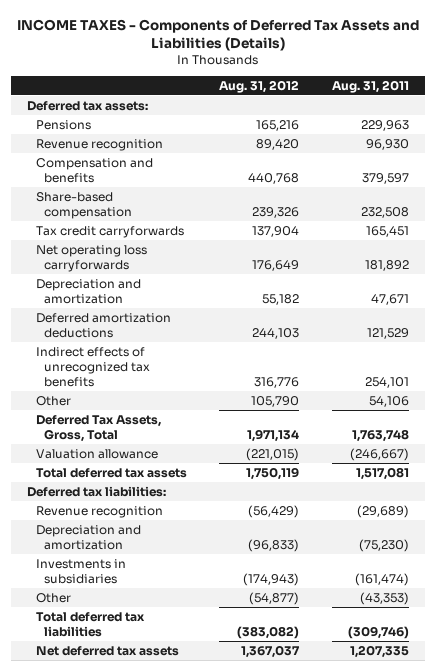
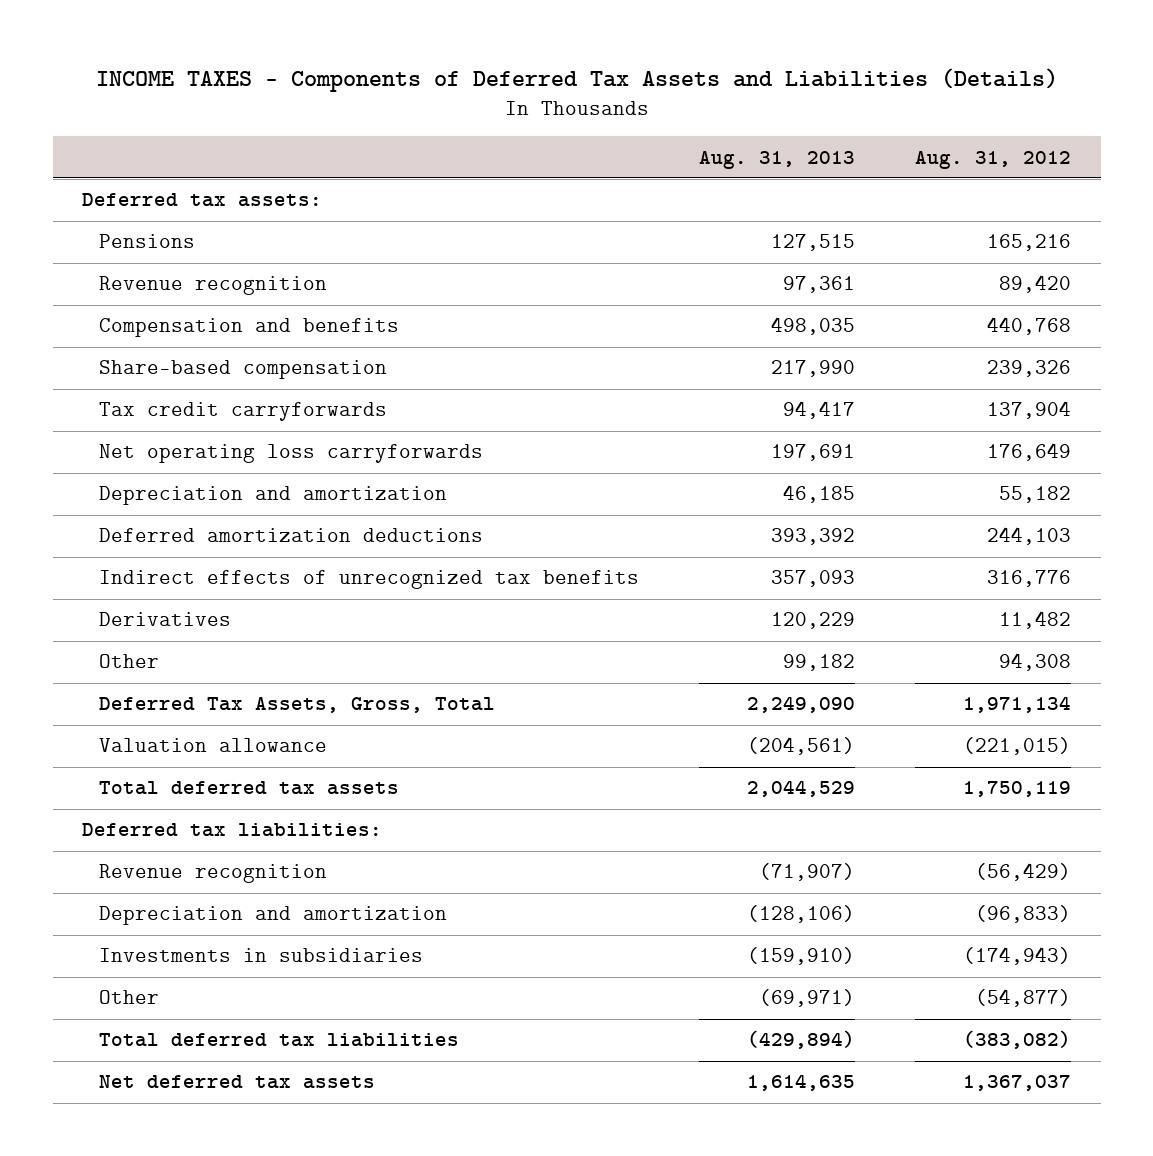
- | Aug. 31, 2012 | Aug. 31, 2011
+ | Aug. 31, 2013 | Aug. 31, 2012
- Other | 105,790 | 54,106
+ Derivatives | 120,229 | 11,482
+ Other | 99,182 | 94,308

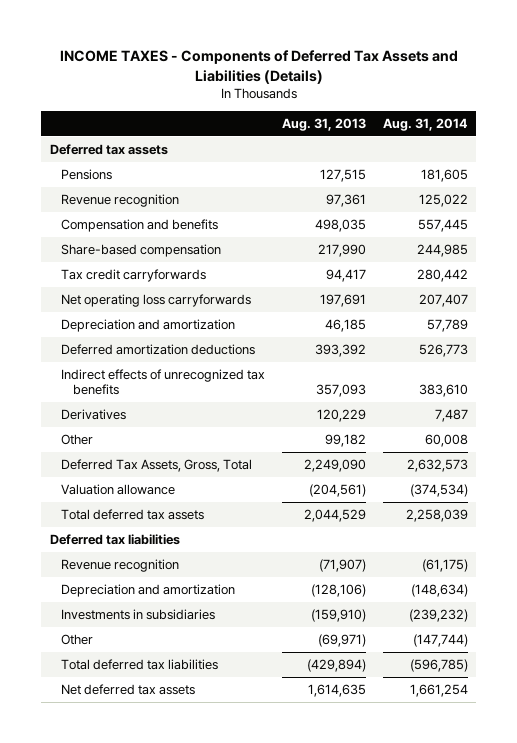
- | Aug. 31, 2013 | Aug. 31, 2012
+ | Aug. 31, 2013 | Aug. 31, 2014
- Deferred tax assets:
+ Deferred tax assets
- Deferred tax liabilities:
+ Deferred tax liabilities

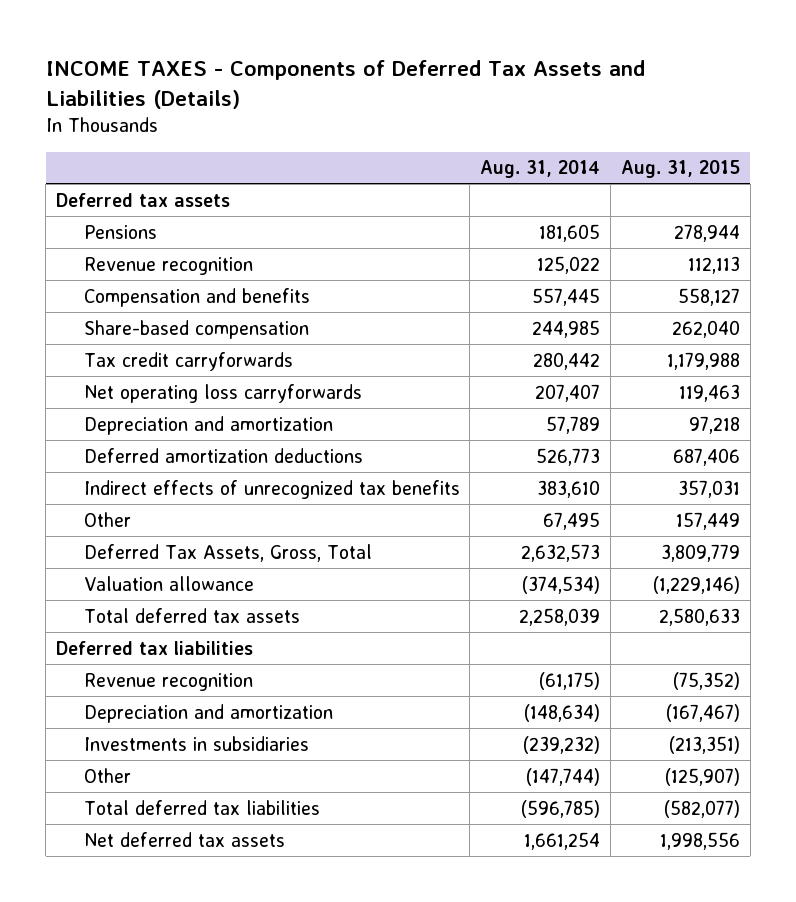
- | Aug. 31, 2013 | Aug. 31, 2014
+ | Aug. 31, 2014 | Aug. 31, 2015
- Derivatives | 120,229 | 7,487
- Other | 99,182 | 60,008
+ Other | 67,495 | 157,449

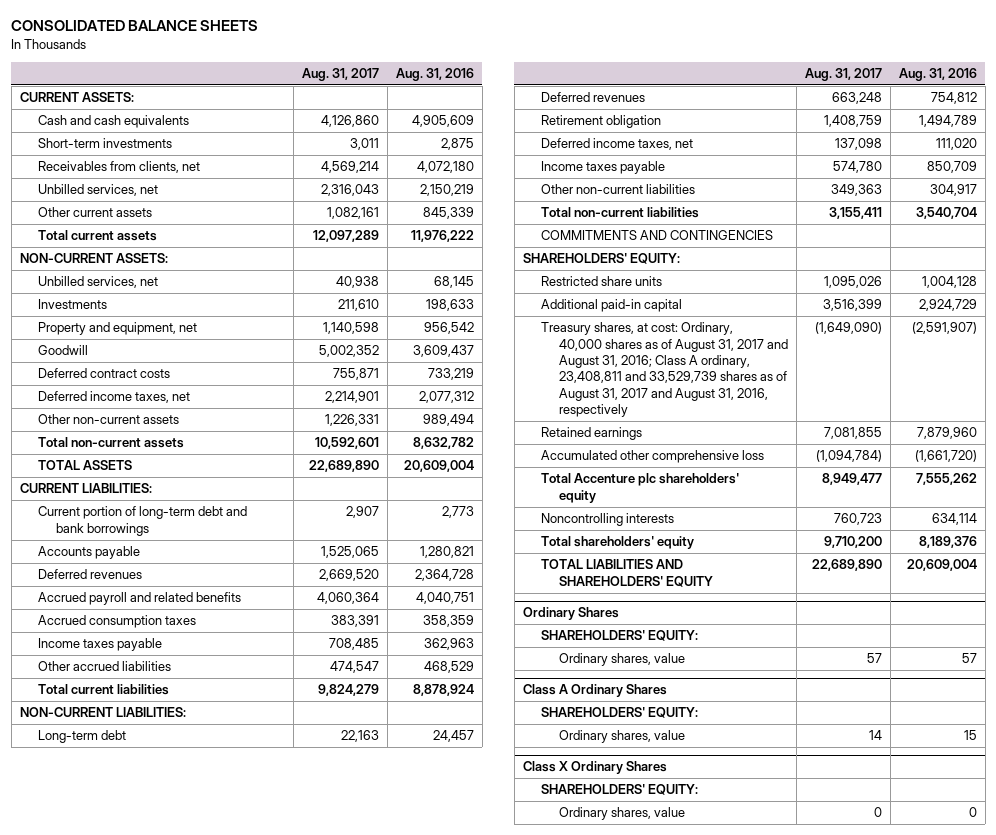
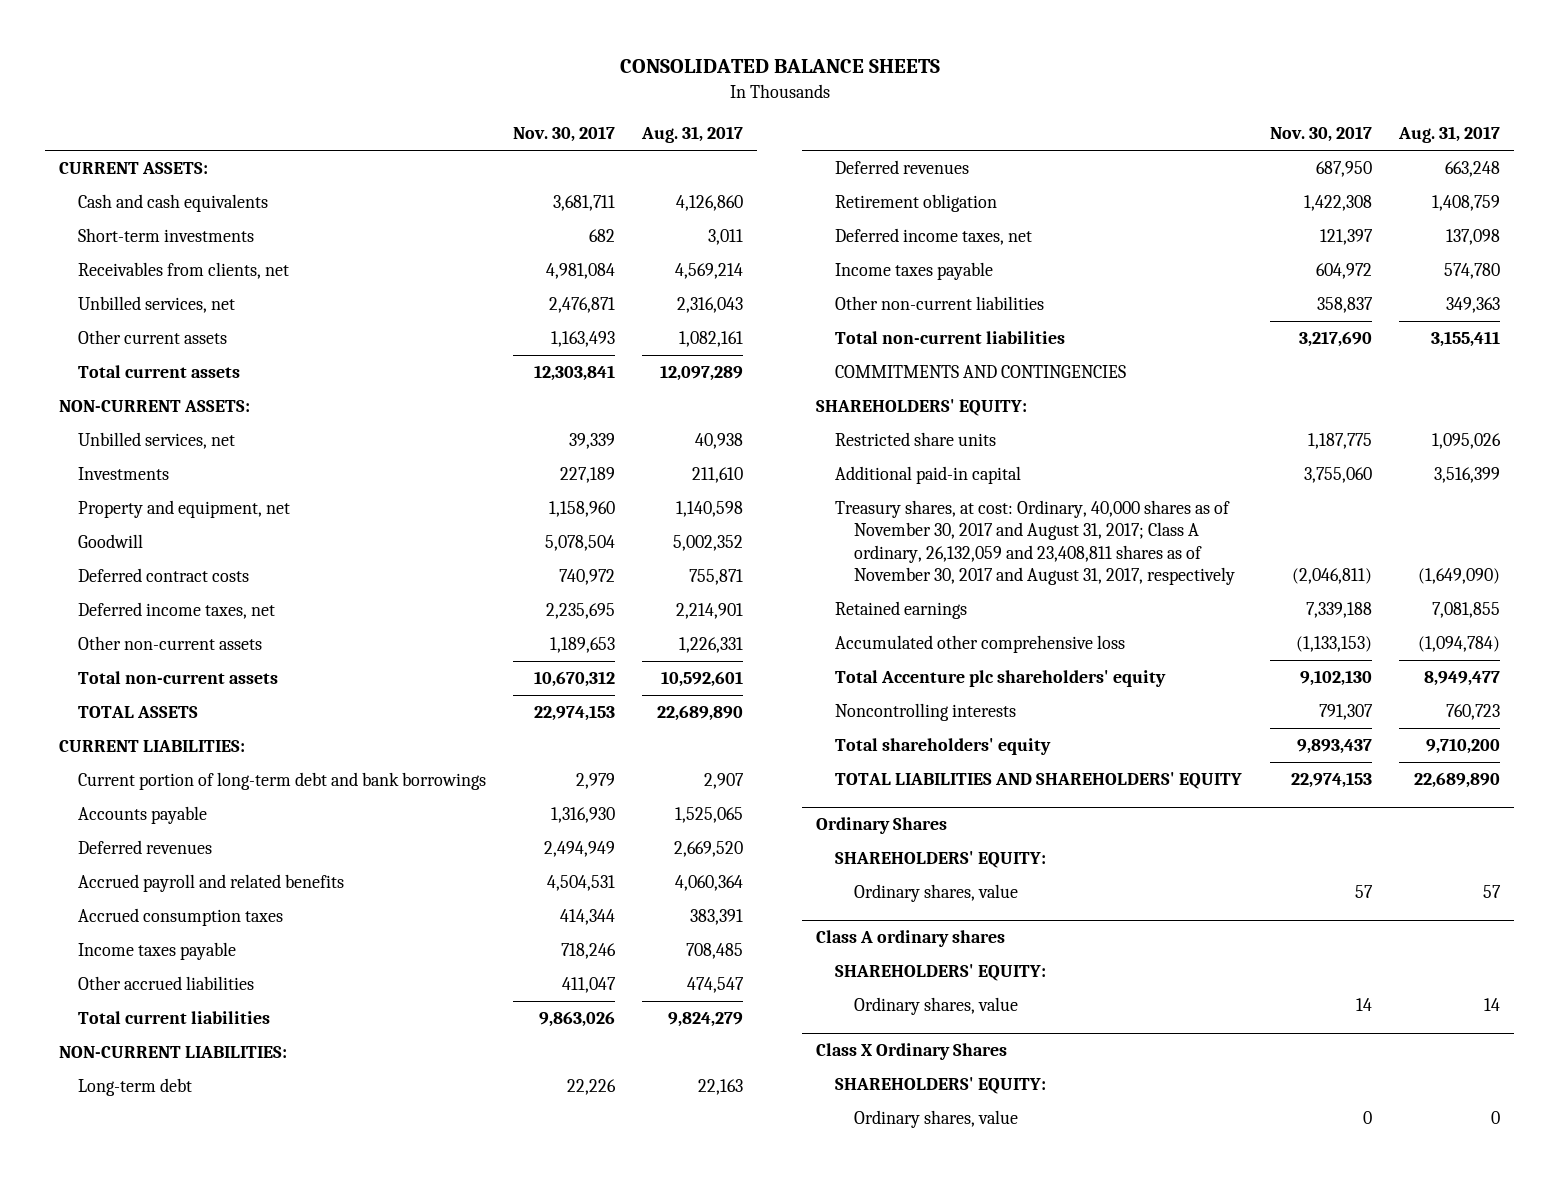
- | Aug. 31, 2017 | Aug. 31, 2016
+ | Nov. 30, 2017 | Aug. 31, 2017
- Treasury shares, at cost: Ordinary, 40,000 shares as of August 31, 2017 and August 31, 2016; Class A ordinary, 23,408,811 and 33,529,739 shares as of August 31, 2017 and August 31, 2016, respectively | (1,649,090) | (2,591,907)
+ Treasury shares, at cost: Ordinary, 40,000 shares as of November 30, 2017 and August 31, 2017; Class A ordinary, 26,132,059 and 23,408,811 shares as of November 30, 2017 and August 31, 2017, respectively | (2,046,811) | (1,649,090)
- Class A Ordinary Shares
+ Class A ordinary shares

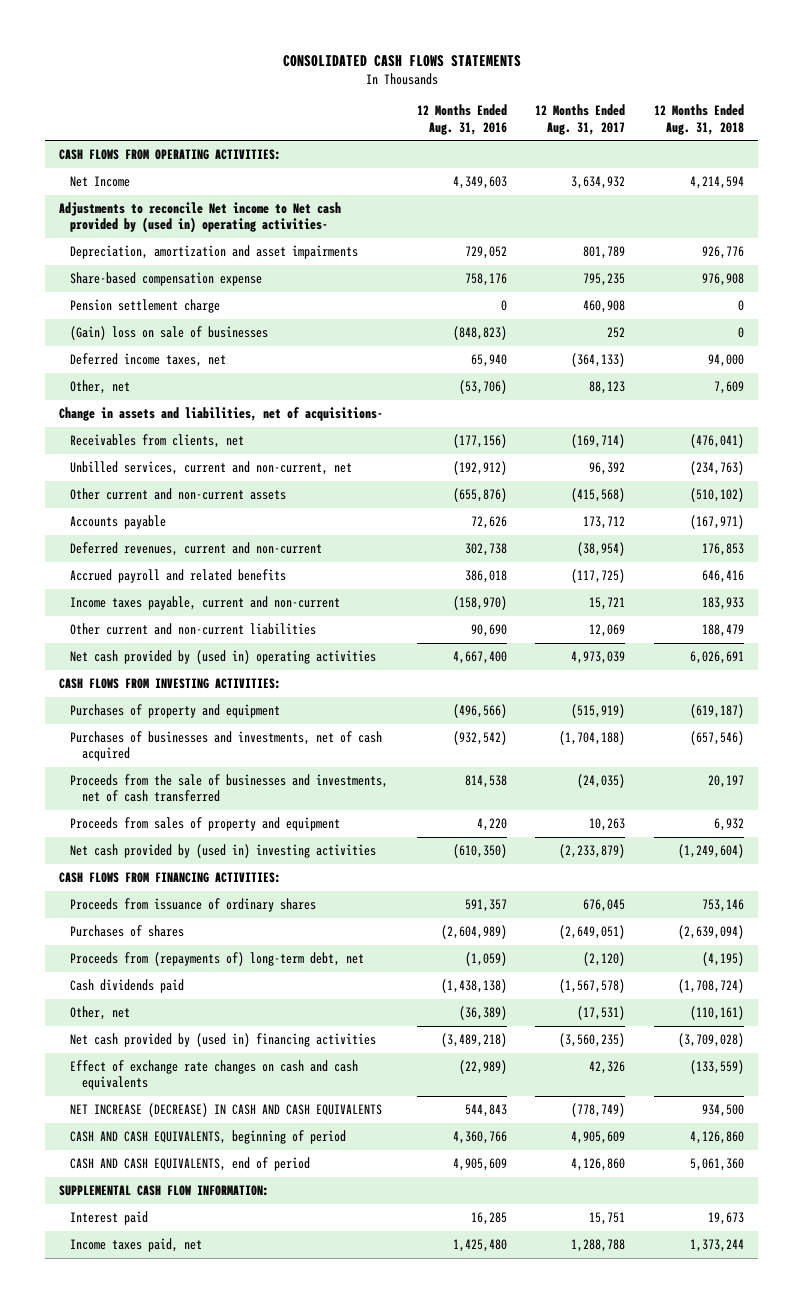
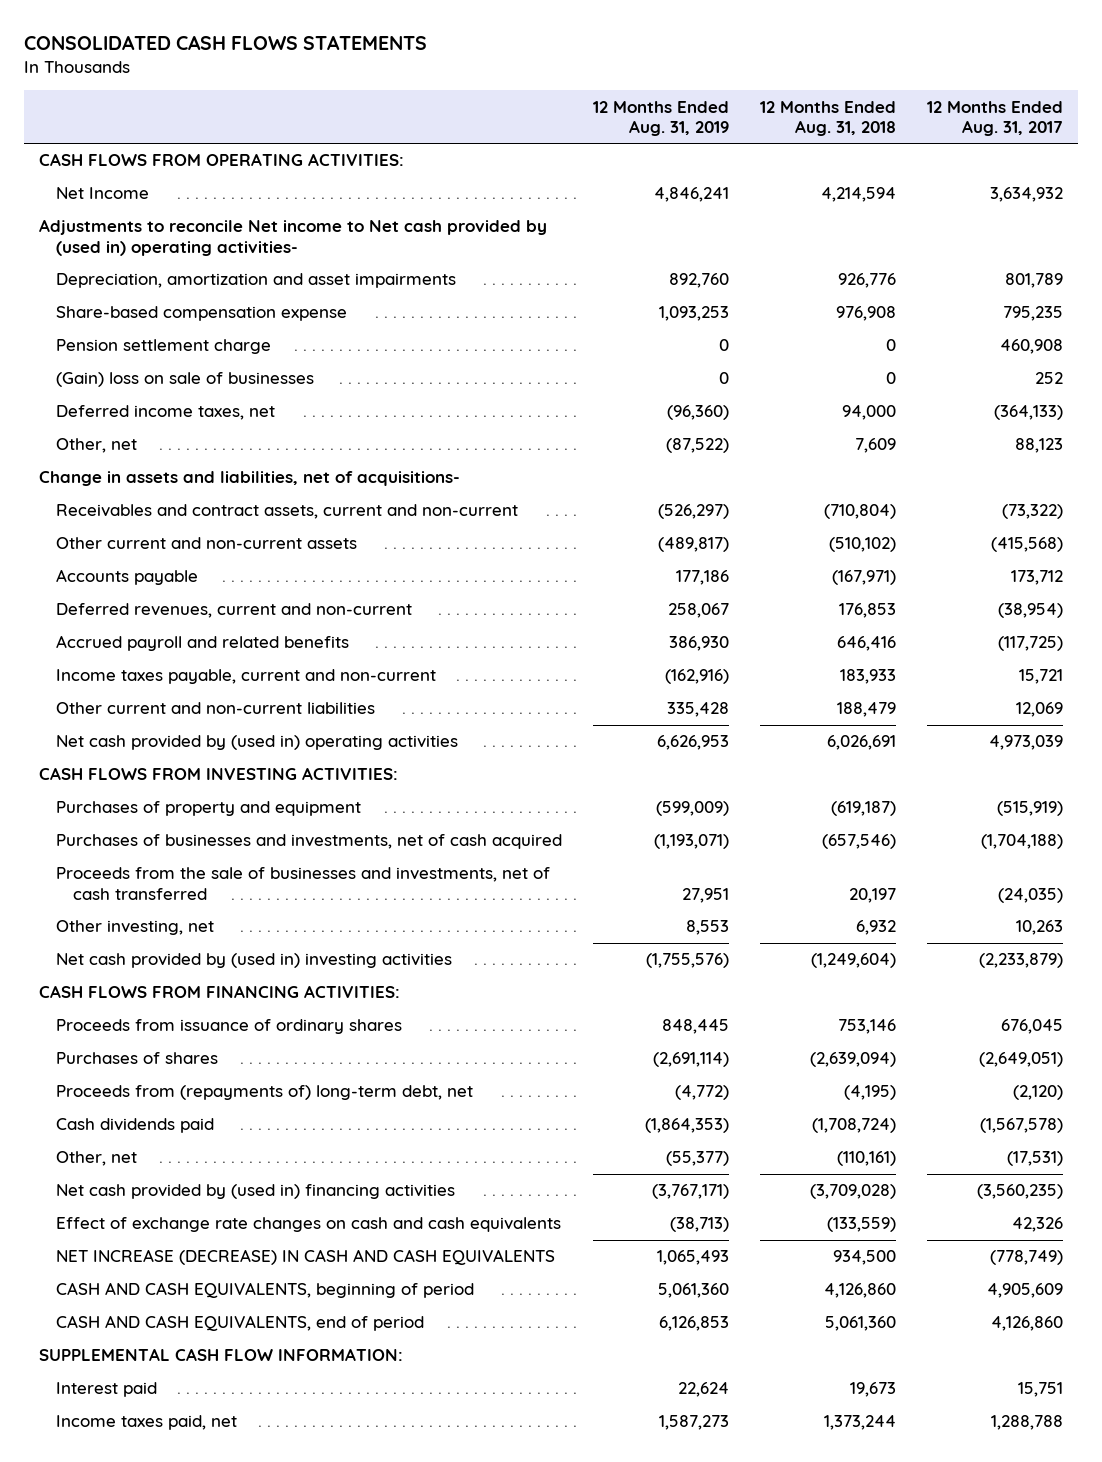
- | 12 Months Ended Aug. 31, 2016 | 12 Months Ended Aug. 31, 2017 | 12 Months Ended Aug. 31, 2018
+ | 12 Months Ended Aug. 31, 2019 | 12 Months Ended Aug. 31, 2018 | 12 Months Ended Aug. 31, 2017
- Receivables from clients, net | (177,156) | (169,714) | (476,041)
- Unbilled services, current and non-current, net | (192,912) | 96,392 | (234,763)
+ Receivables and contract assets, current and non-current | (526,297) | (710,804) | (73,322)
- Proceeds from sales of property and equipment | 4,220 | 10,263 | 6,932
+ Other investing, net | 8,553 | 6,932 | 10,263

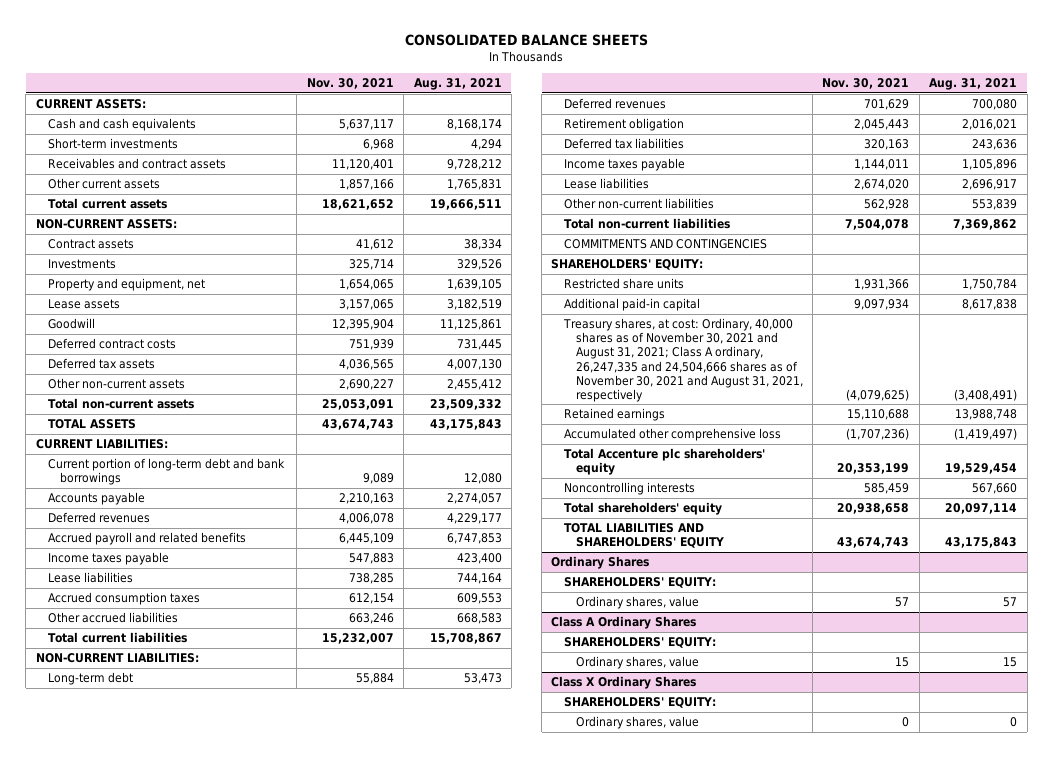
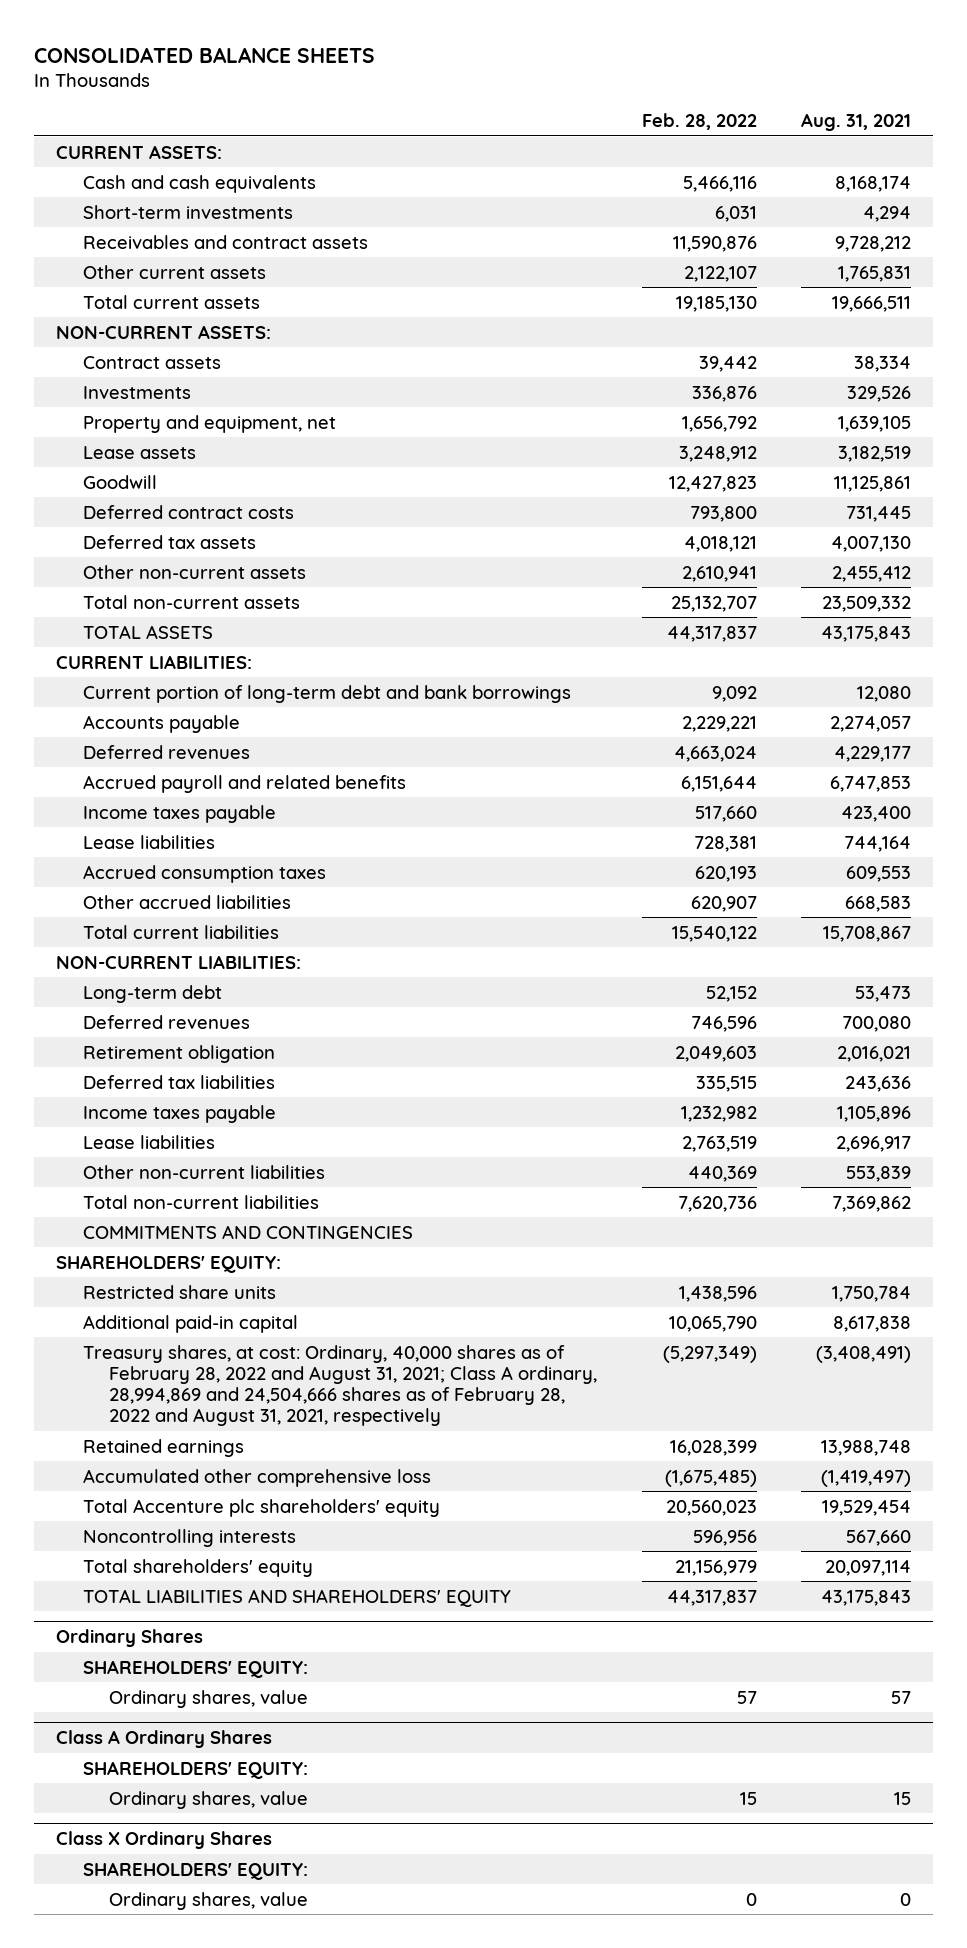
- | Nov. 30, 2021 | Aug. 31, 2021
+ | Feb. 28, 2022 | Aug. 31, 2021
- Treasury shares, at cost: Ordinary, 40,000 shares as of November 30, 2021 and August 31, 2021; Class A ordinary, 26,247,335 and 24,504,666 shares as of November 30, 2021 and August 31, 2021, respectively | (4,079,625) | (3,408,491)
+ Treasury shares, at cost: Ordinary, 40,000 shares as of February 28, 2022 and August 31, 2021; Class A ordinary, 28,994,869 and 24,504,666 shares as of February 28, 2022 and August 31, 2021, respectively | (5,297,349) | (3,408,491)

